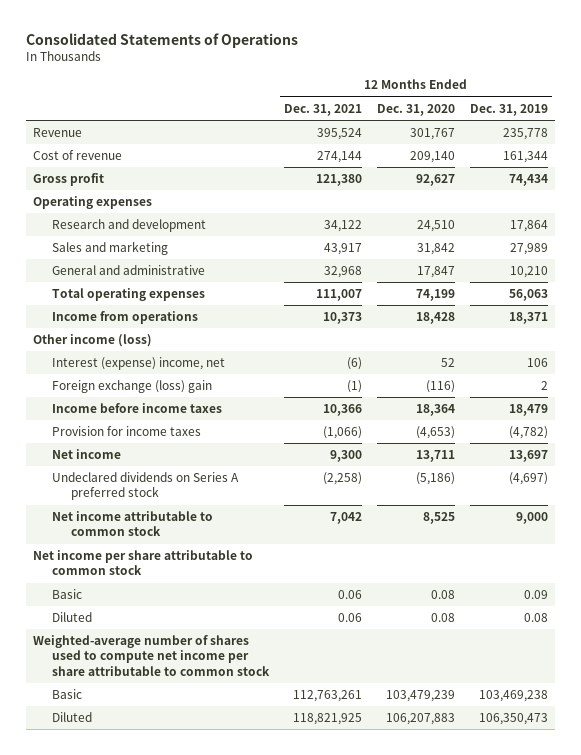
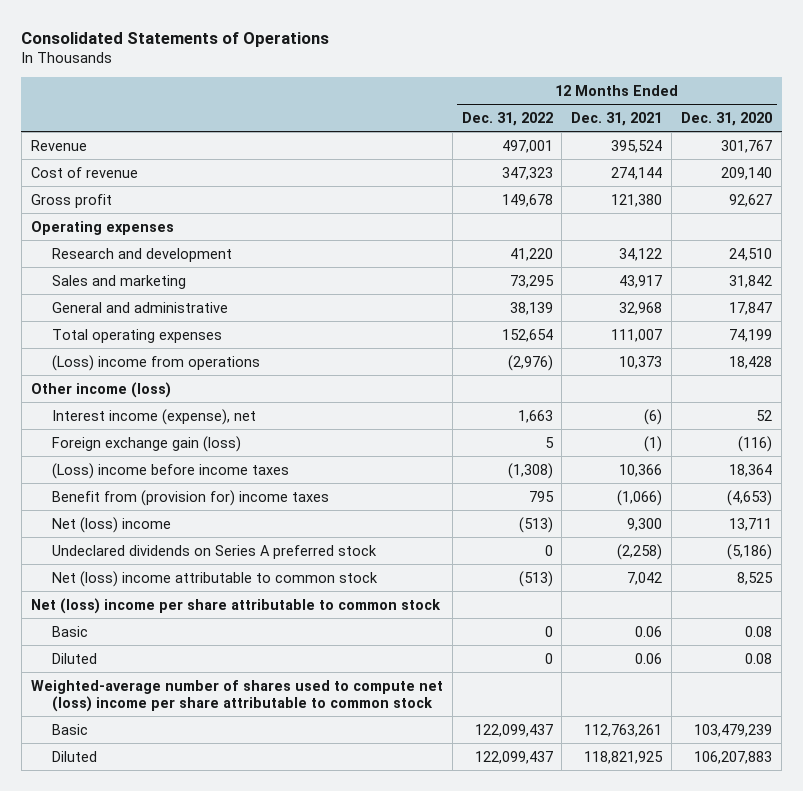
- | 12 Months Ended Dec. 31, 2021 | 12 Months Ended Dec. 31, 2020 | 12 Months Ended Dec. 31, 2019
+ | 12 Months Ended Dec. 31, 2022 | 12 Months Ended Dec. 31, 2021 | 12 Months Ended Dec. 31, 2020
- Income from operations | 10,373 | 18,428 | 18,371
+ (Loss) income from operations | (2,976) | 10,373 | 18,428
- Interest (expense) income, net | (6) | 52 | 106
- Foreign exchange (loss) gain | (1) | (116) | 2
- Income before income taxes | 10,366 | 18,364 | 18,479
- Provision for income taxes | (1,066) | (4,653) | (4,782)
- Net income | 9,300 | 13,711 | 13,697
+ Interest income (expense), net | 1,663 | (6) | 52
+ Foreign exchange gain (loss) | 5 | (1) | (116)
+ (Loss) income before income taxes | (1,308) | 10,366 | 18,364
+ Benefit from (provision for) income taxes | 795 | (1,066) | (4,653)
+ Net (loss) income | (513) | 9,300 | 13,711
- Net income attributable to common stock | 7,042 | 8,525 | 9,000
- Net income per share attributable to common stock
+ Net (loss) income attributable to common stock | (513) | 7,042 | 8,525
+ Net (loss) income per share attributable to common stock
- Weighted-average number of shares used to compute net income per share attributable to common stock
+ Weighted-average number of shares used to compute net (loss) income per share attributable to common stock

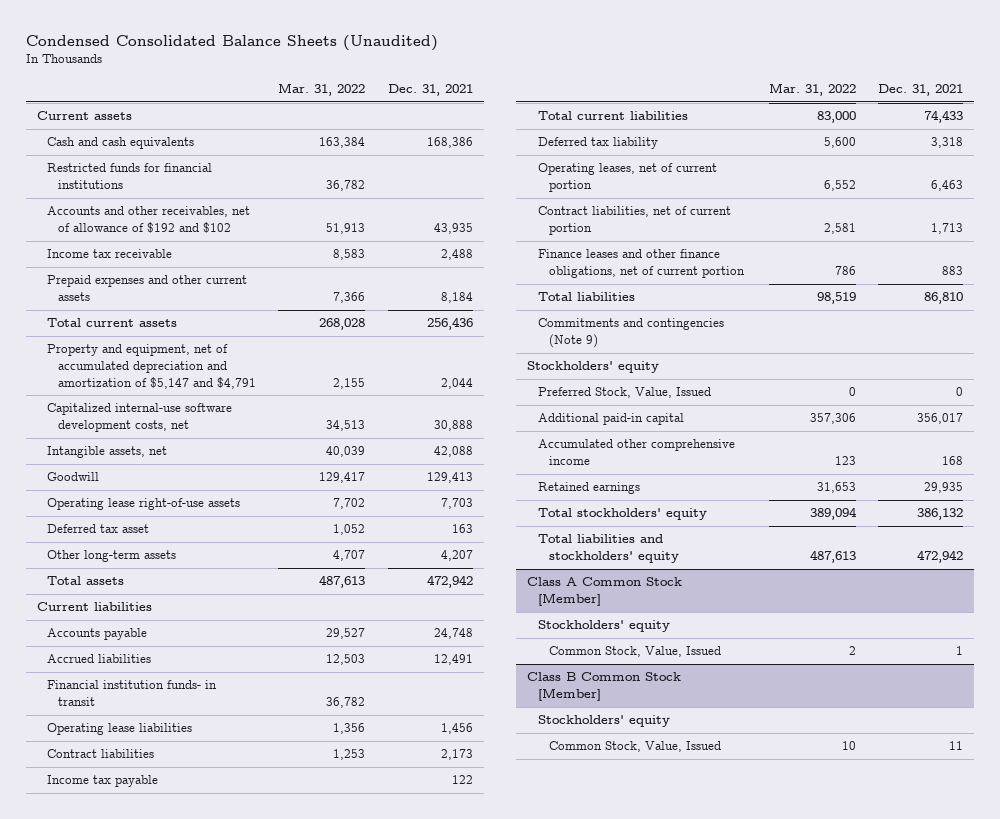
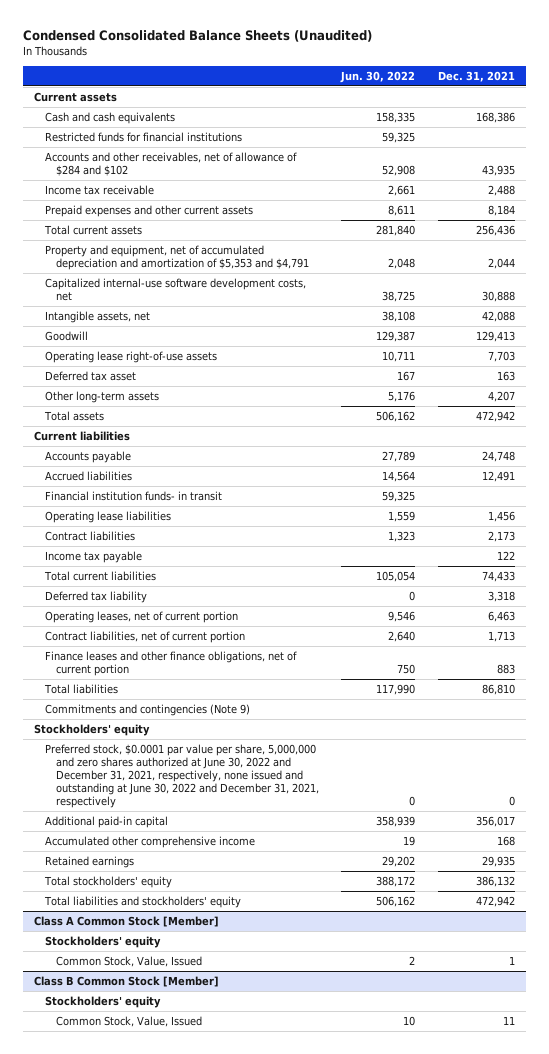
- | Mar. 31, 2022 | Dec. 31, 2021
+ | Jun. 30, 2022 | Dec. 31, 2021
- Accounts and other receivables, net of allowance of $192 and $102 | 51,913 | 43,935
+ Accounts and other receivables, net of allowance of $284 and $102 | 52,908 | 43,935
- Property and equipment, net of accumulated depreciation and amortization of $5,147 and $4,791 | 2,155 | 2,044
+ Property and equipment, net of accumulated depreciation and amortization of $5,353 and $4,791 | 2,048 | 2,044
- Preferred Stock, Value, Issued | 0 | 0
+ Preferred stock, $0.0001 par value per share, 5,000,000 and zero shares authorized at June 30, 2022 and December 31, 2021, respectively, none issued and outstanding at June 30, 2022 and December 31, 2021, respectively | 0 | 0

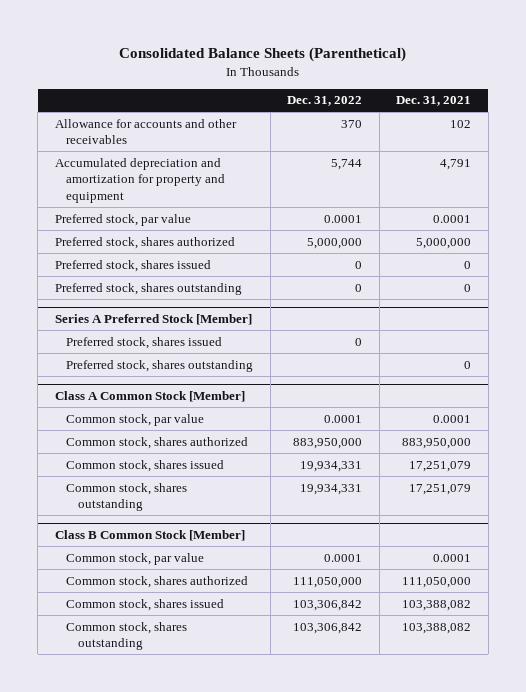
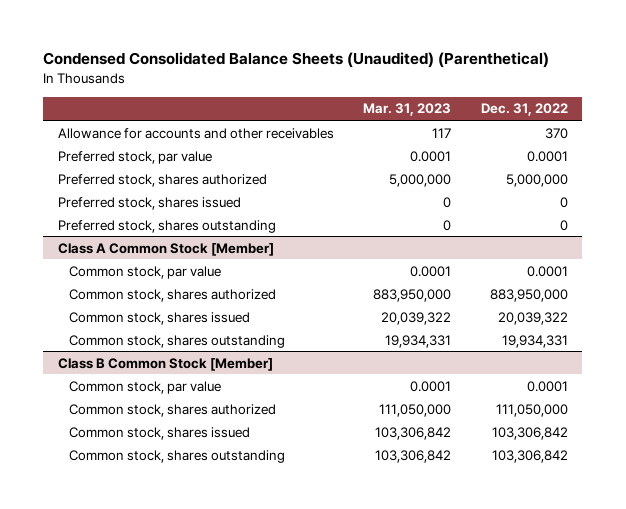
- Consolidated Balance Sheets (Parenthetical)
+ Condensed Consolidated Balance Sheets (Unaudited) (Parenthetical)
- | Dec. 31, 2022 | Dec. 31, 2021
+ | Mar. 31, 2023 | Dec. 31, 2022
- Accumulated depreciation and amortization for property and equipment | 5,744 | 4,791
- Series A Preferred Stock [Member]
- Preferred stock, shares issued | 0 |
- Preferred stock, shares outstanding | | 0
@ Class A Common Stock [Member]
- Common stock, shares issued | 19,934,331 | 17,251,079
+ Common stock, shares issued | 20,039,322 | 20,039,322

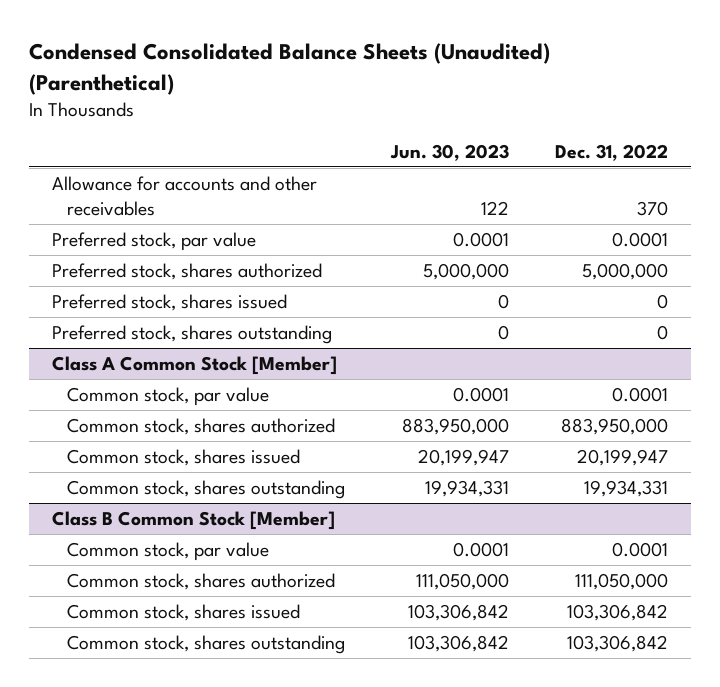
- | Mar. 31, 2023 | Dec. 31, 2022
+ | Jun. 30, 2023 | Dec. 31, 2022
@ Class A Common Stock [Member]
- Common stock, shares issued | 20,039,322 | 20,039,322
+ Common stock, shares issued | 20,199,947 | 20,199,947

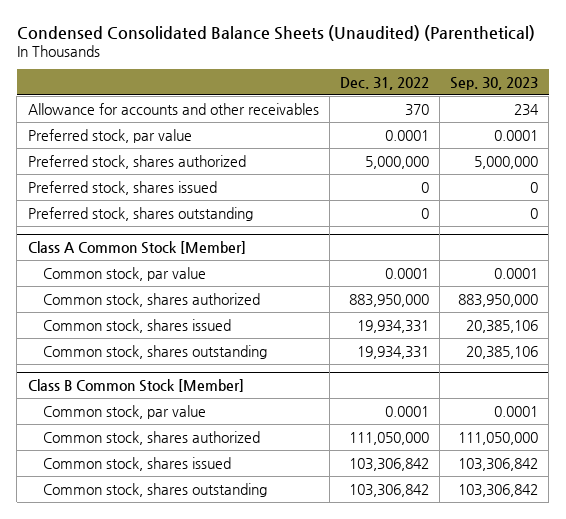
- | Jun. 30, 2023 | Dec. 31, 2022
+ | Dec. 31, 2022 | Sep. 30, 2023
@ Class A Common Stock [Member]
- Common stock, shares issued | 20,199,947 | 20,199,947
+ Common stock, shares issued | 19,934,331 | 20,385,106

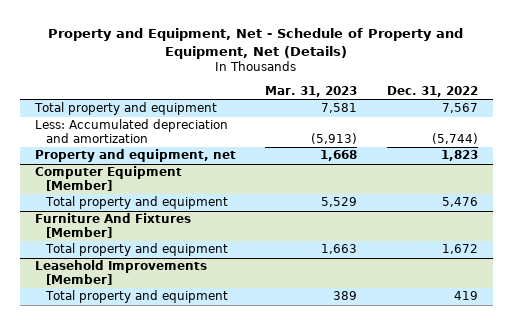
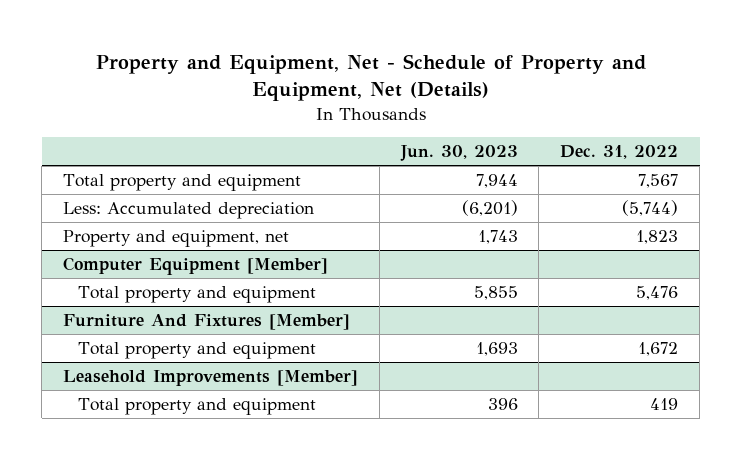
- | Mar. 31, 2023 | Dec. 31, 2022
+ | Jun. 30, 2023 | Dec. 31, 2022
- Less: Accumulated depreciation and amortization | (5,913) | (5,744)
+ Less: Accumulated depreciation | (6,201) | (5,744)

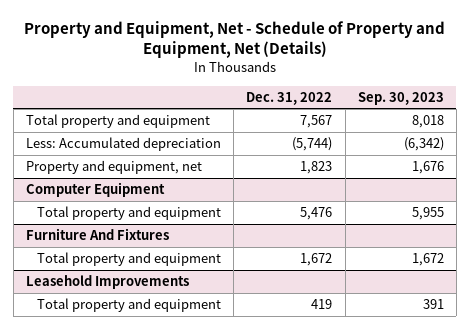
- | Jun. 30, 2023 | Dec. 31, 2022
+ | Dec. 31, 2022 | Sep. 30, 2023
- Computer Equipment [Member]
+ Computer Equipment
- Furniture And Fixtures [Member]
+ Furniture And Fixtures
- Leasehold Improvements [Member]
+ Leasehold Improvements

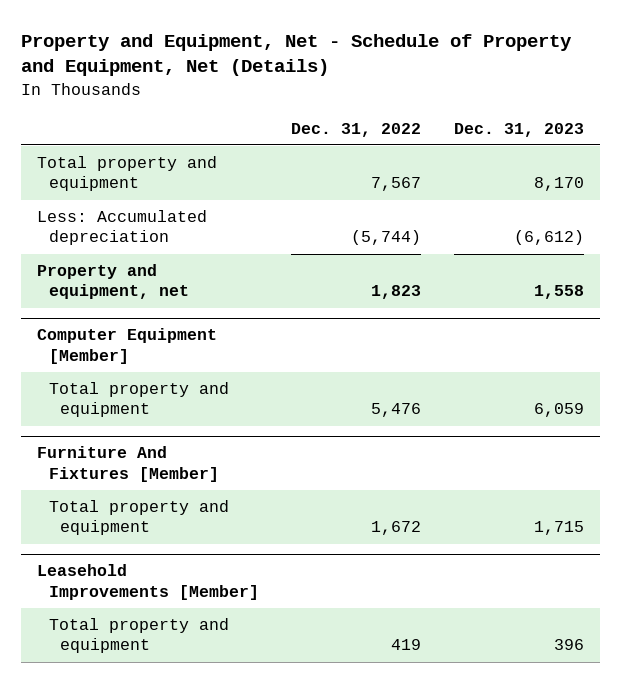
- | Dec. 31, 2022 | Sep. 30, 2023
+ | Dec. 31, 2022 | Dec. 31, 2023
- Computer Equipment
+ Computer Equipment [Member]
- Furniture And Fixtures
+ Furniture And Fixtures [Member]
- Leasehold Improvements
+ Leasehold Improvements [Member]

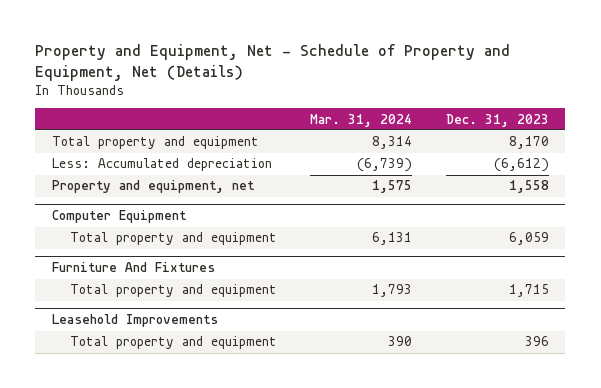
- | Dec. 31, 2022 | Dec. 31, 2023
+ | Mar. 31, 2024 | Dec. 31, 2023
- Computer Equipment [Member]
+ Computer Equipment
- Furniture And Fixtures [Member]
+ Furniture And Fixtures
- Leasehold Improvements [Member]
+ Leasehold Improvements

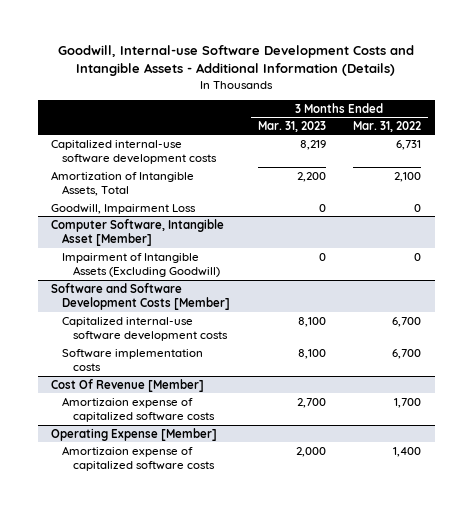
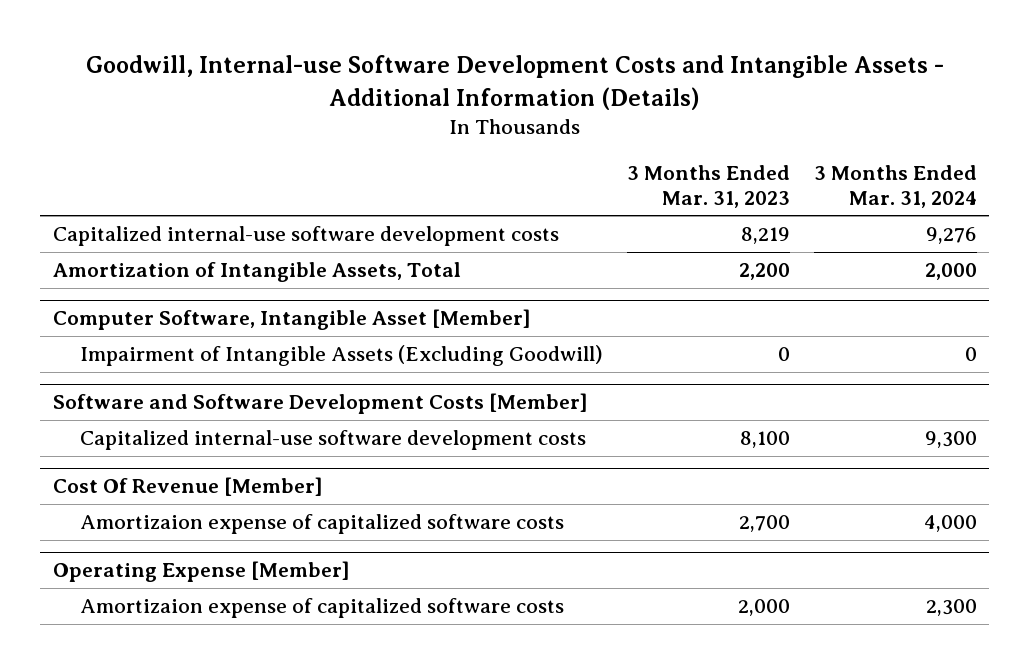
- | 3 Months Ended Mar. 31, 2023 | 3 Months Ended Mar. 31, 2022
+ | 3 Months Ended Mar. 31, 2023 | 3 Months Ended Mar. 31, 2024
- Goodwill, Impairment Loss | 0 | 0
@ Software and Software Development Costs [Member]
- Software implementation costs | 8,100 | 6,700

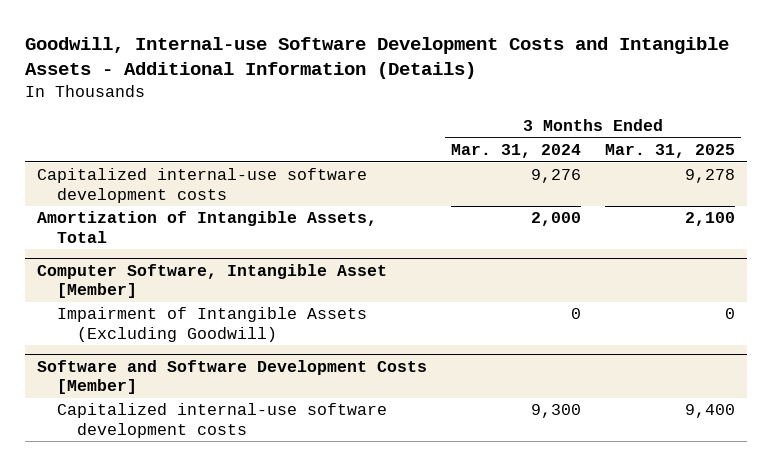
- | 3 Months Ended Mar. 31, 2023 | 3 Months Ended Mar. 31, 2024
+ | 3 Months Ended Mar. 31, 2024 | 3 Months Ended Mar. 31, 2025
- Cost Of Revenue [Member]
- Amortizaion expense of capitalized software costs | 2,700 | 4,000
- Operating Expense [Member]
- Amortizaion expense of capitalized software costs | 2,000 | 2,300

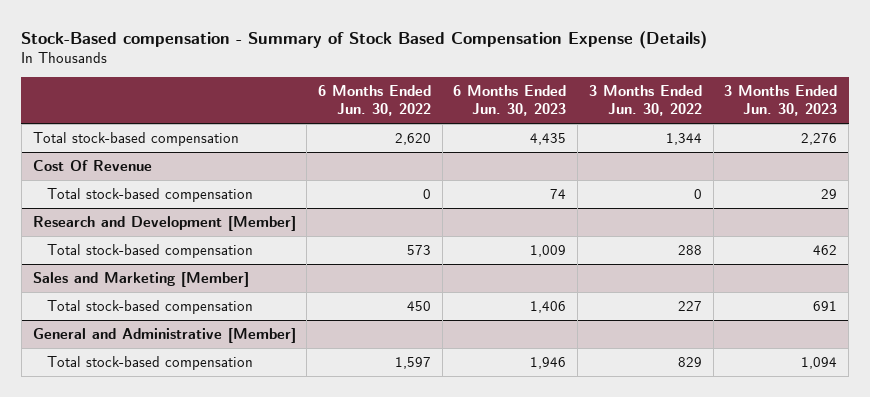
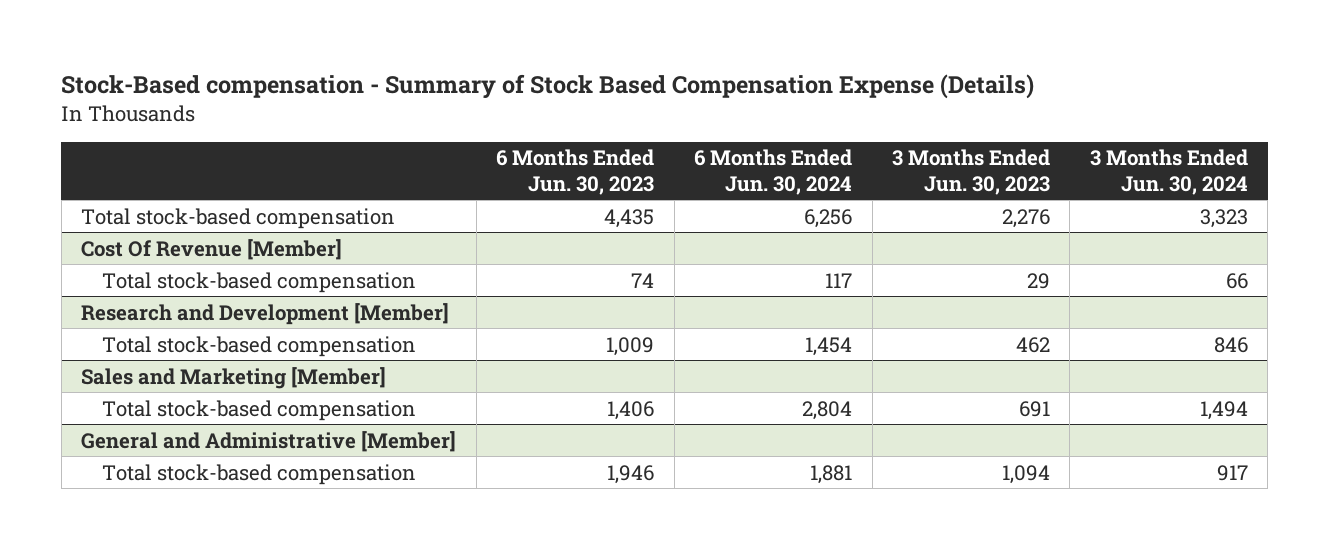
- | 6 Months Ended Jun. 30, 2022 | 6 Months Ended Jun. 30, 2023 | 3 Months Ended Jun. 30, 2022 | 3 Months Ended Jun. 30, 2023
+ | 6 Months Ended Jun. 30, 2023 | 6 Months Ended Jun. 30, 2024 | 3 Months Ended Jun. 30, 2023 | 3 Months Ended Jun. 30, 2024
- Cost Of Revenue
+ Cost Of Revenue [Member]

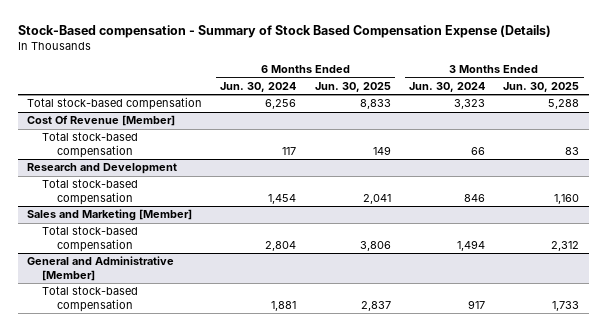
- | 6 Months Ended Jun. 30, 2023 | 6 Months Ended Jun. 30, 2024 | 3 Months Ended Jun. 30, 2023 | 3 Months Ended Jun. 30, 2024
+ | 6 Months Ended Jun. 30, 2024 | 6 Months Ended Jun. 30, 2025 | 3 Months Ended Jun. 30, 2024 | 3 Months Ended Jun. 30, 2025
- Research and Development [Member]
+ Research and Development

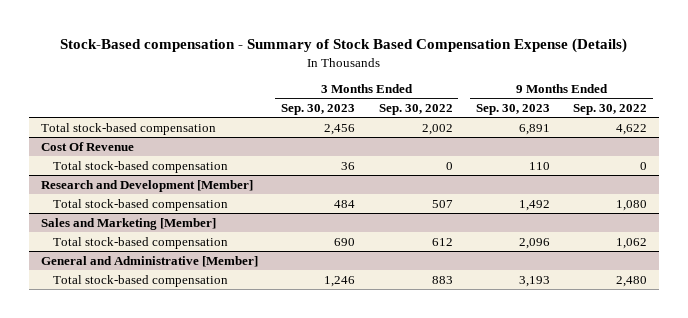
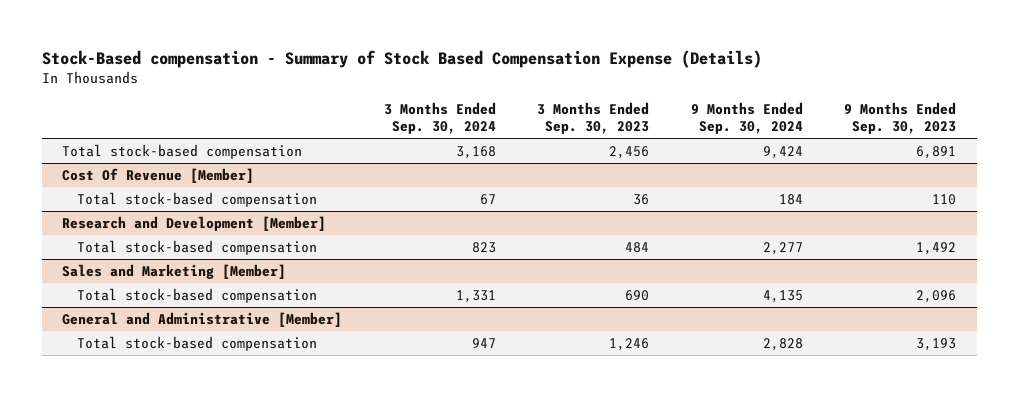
- | 3 Months Ended Sep. 30, 2023 | 3 Months Ended Sep. 30, 2022 | 9 Months Ended Sep. 30, 2023 | 9 Months Ended Sep. 30, 2022
+ | 3 Months Ended Sep. 30, 2024 | 3 Months Ended Sep. 30, 2023 | 9 Months Ended Sep. 30, 2024 | 9 Months Ended Sep. 30, 2023
- Cost Of Revenue
+ Cost Of Revenue [Member]

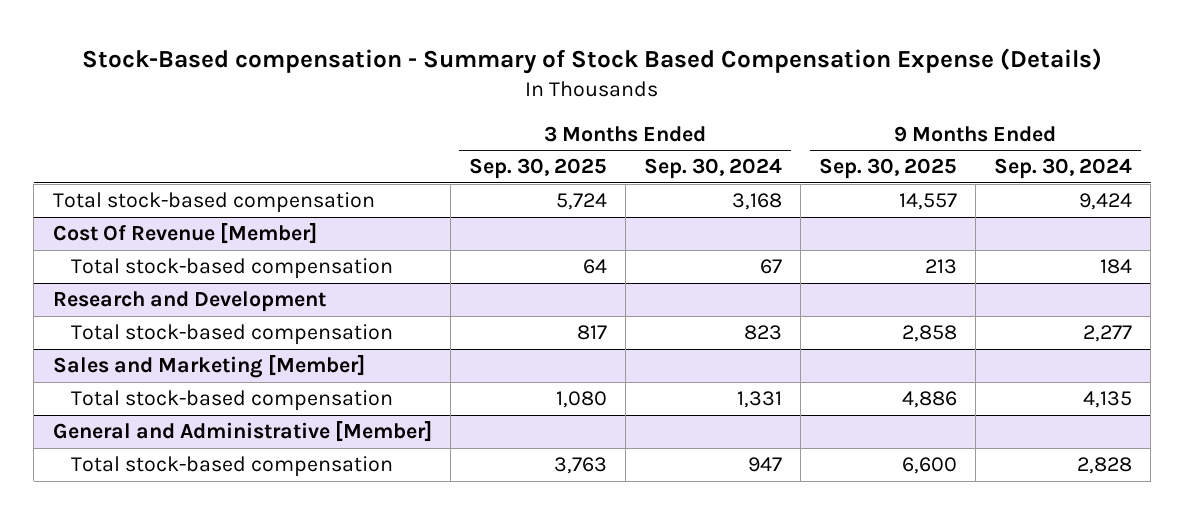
- | 3 Months Ended Sep. 30, 2024 | 3 Months Ended Sep. 30, 2023 | 9 Months Ended Sep. 30, 2024 | 9 Months Ended Sep. 30, 2023
+ | 3 Months Ended Sep. 30, 2025 | 3 Months Ended Sep. 30, 2024 | 9 Months Ended Sep. 30, 2025 | 9 Months Ended Sep. 30, 2024
- Research and Development [Member]
+ Research and Development

